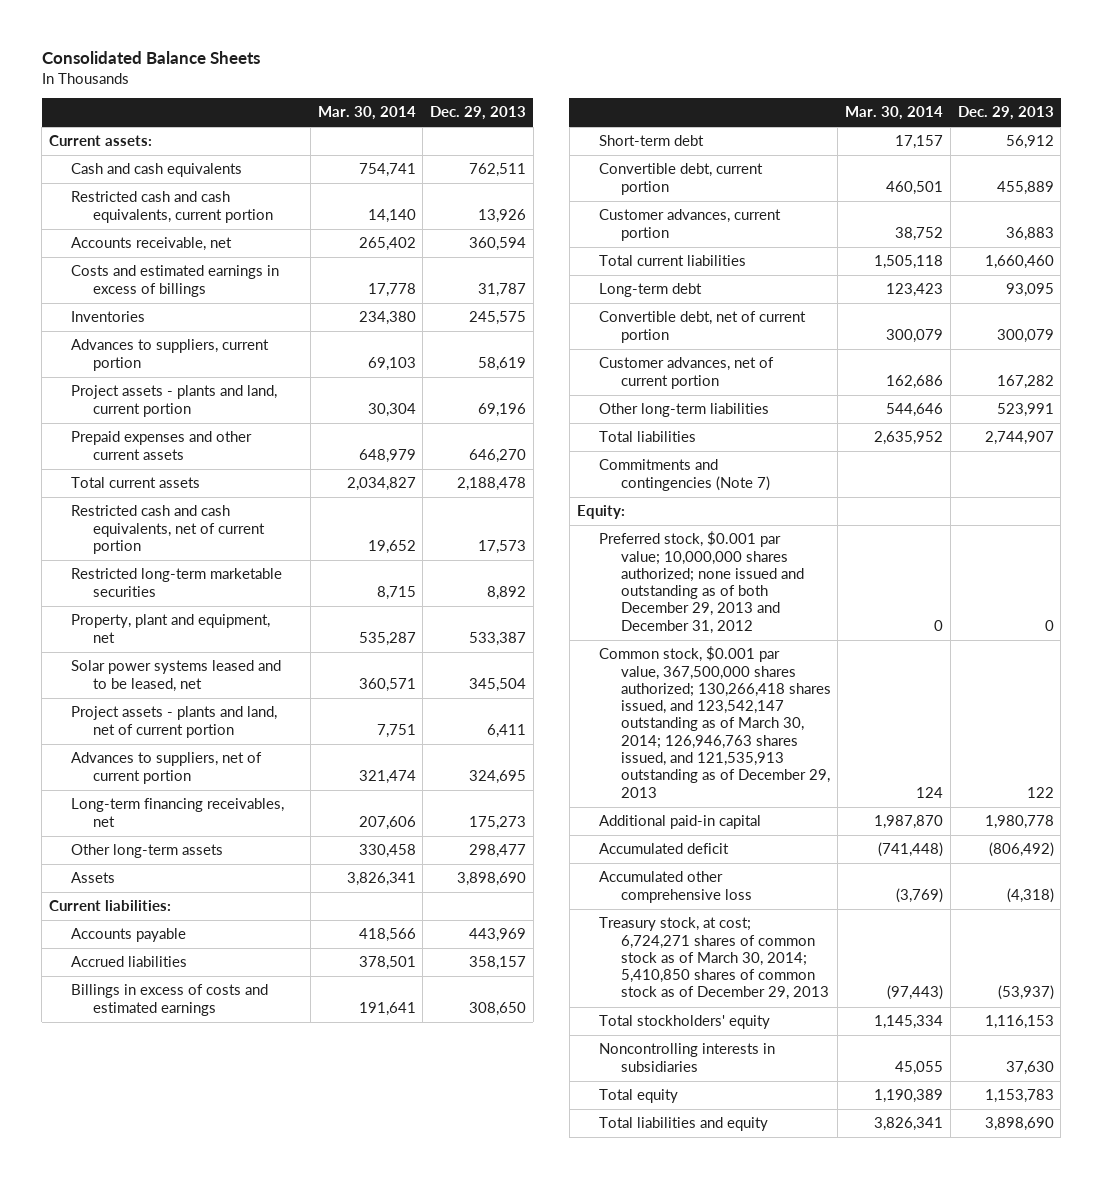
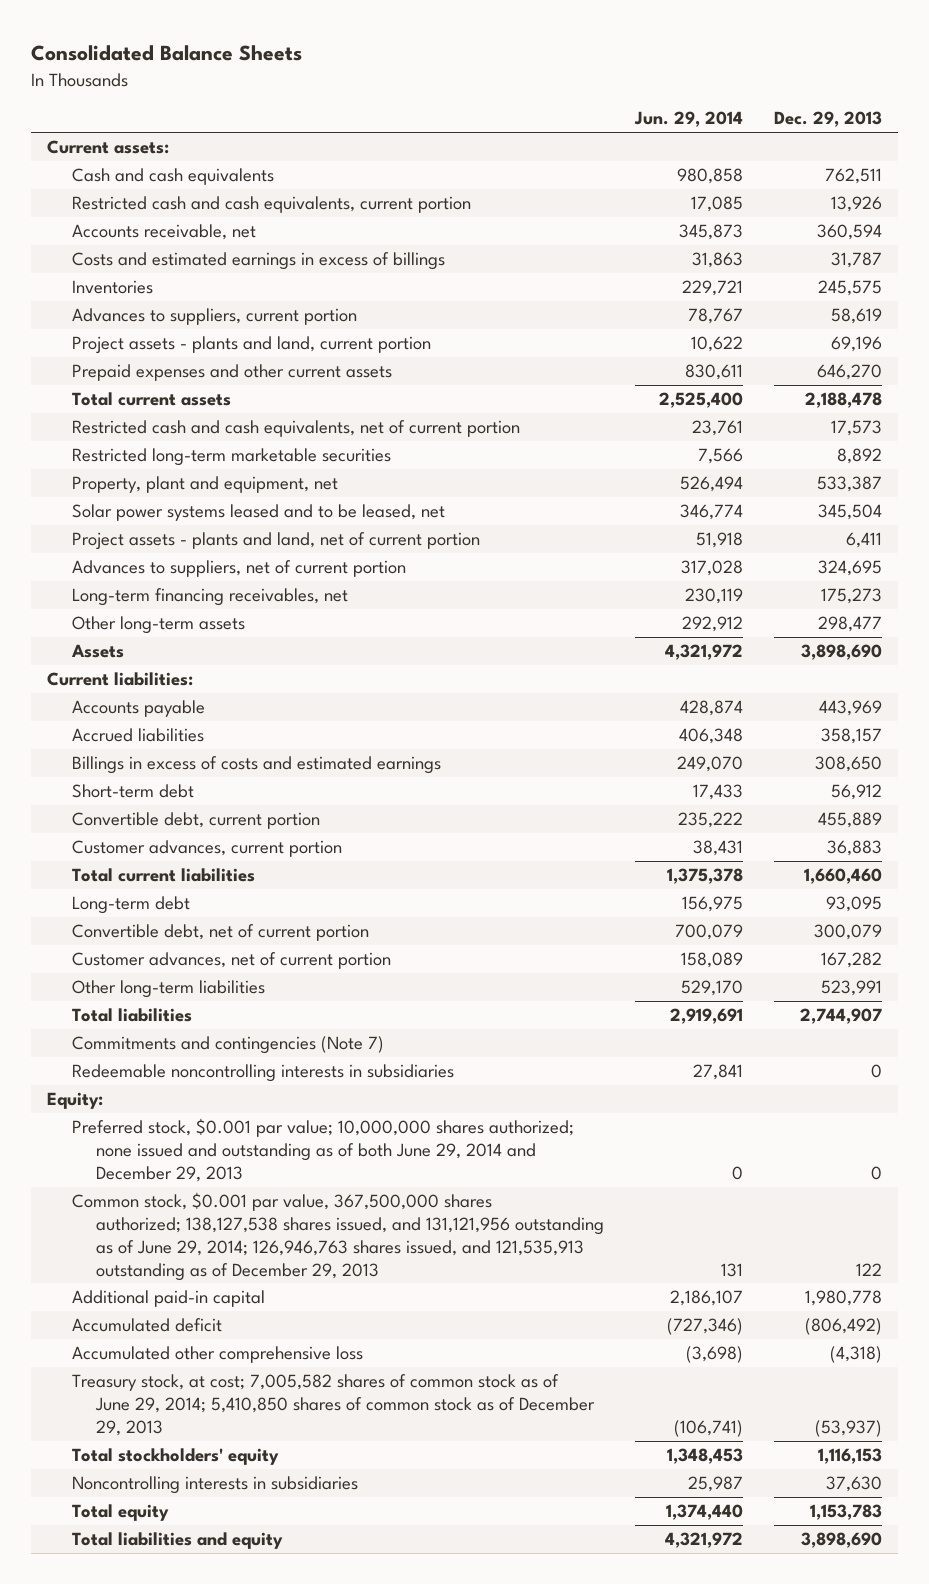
- | Mar. 30, 2014 | Dec. 29, 2013
+ | Jun. 29, 2014 | Dec. 29, 2013
+ Redeemable noncontrolling interests in subsidiaries | 27,841 | 0
- Preferred stock, $0.001 par value; 10,000,000 shares authorized; none issued and outstanding as of both December 29, 2013 and December 31, 2012 | 0 | 0
- Common stock, $0.001 par value, 367,500,000 shares authorized; 130,266,418 shares issued, and 123,542,147 outstanding as of March 30, 2014; 126,946,763 shares issued, and 121,535,913 outstanding as of December 29, 2013 | 124 | 122
+ Preferred stock, $0.001 par value; 10,000,000 shares authorized; none issued and outstanding as of both June 29, 2014 and December 29, 2013 | 0 | 0
+ Common stock, $0.001 par value, 367,500,000 shares authorized; 138,127,538 shares issued, and 131,121,956 outstanding as of June 29, 2014; 126,946,763 shares issued, and 121,535,913 outstanding as of December 29, 2013 | 131 | 122
- Treasury stock, at cost; 6,724,271 shares of common stock as of March 30, 2014; 5,410,850 shares of common stock as of December 29, 2013 | (97,443) | (53,937)
+ Treasury stock, at cost; 7,005,582 shares of common stock as of June 29, 2014; 5,410,850 shares of common stock as of December 29, 2013 | (106,741) | (53,937)

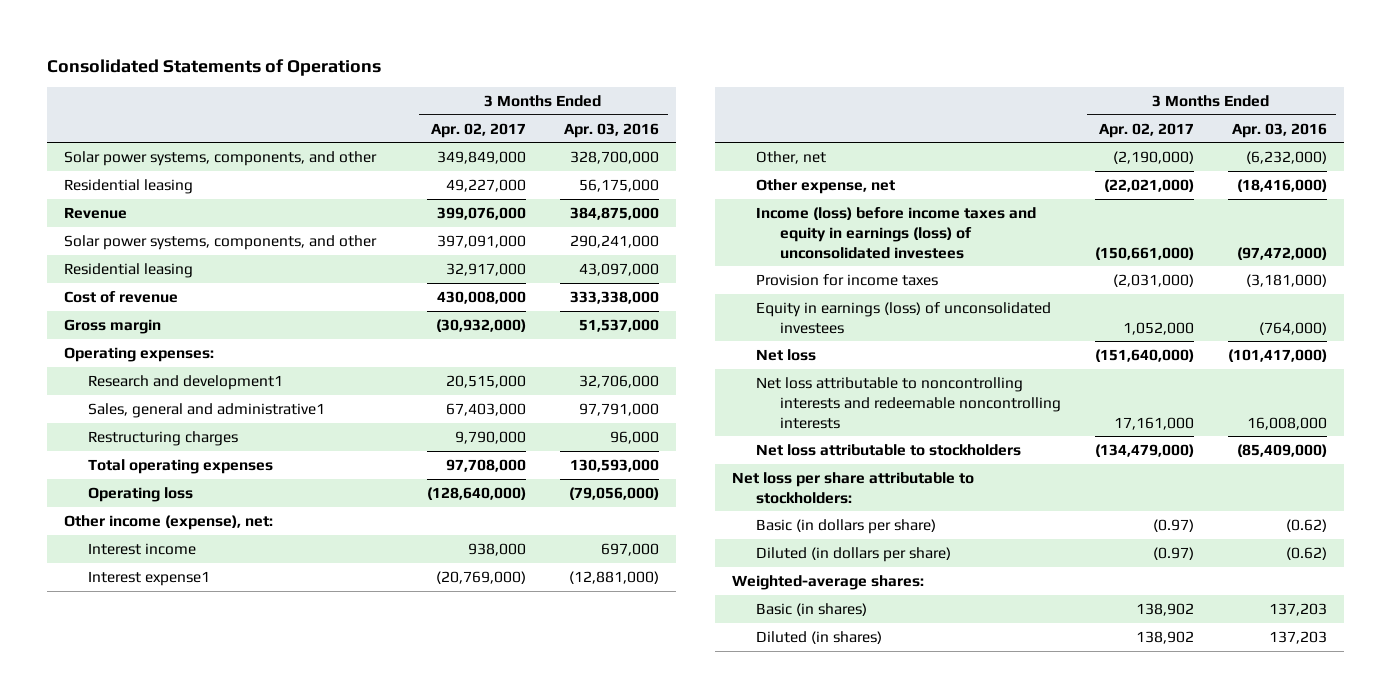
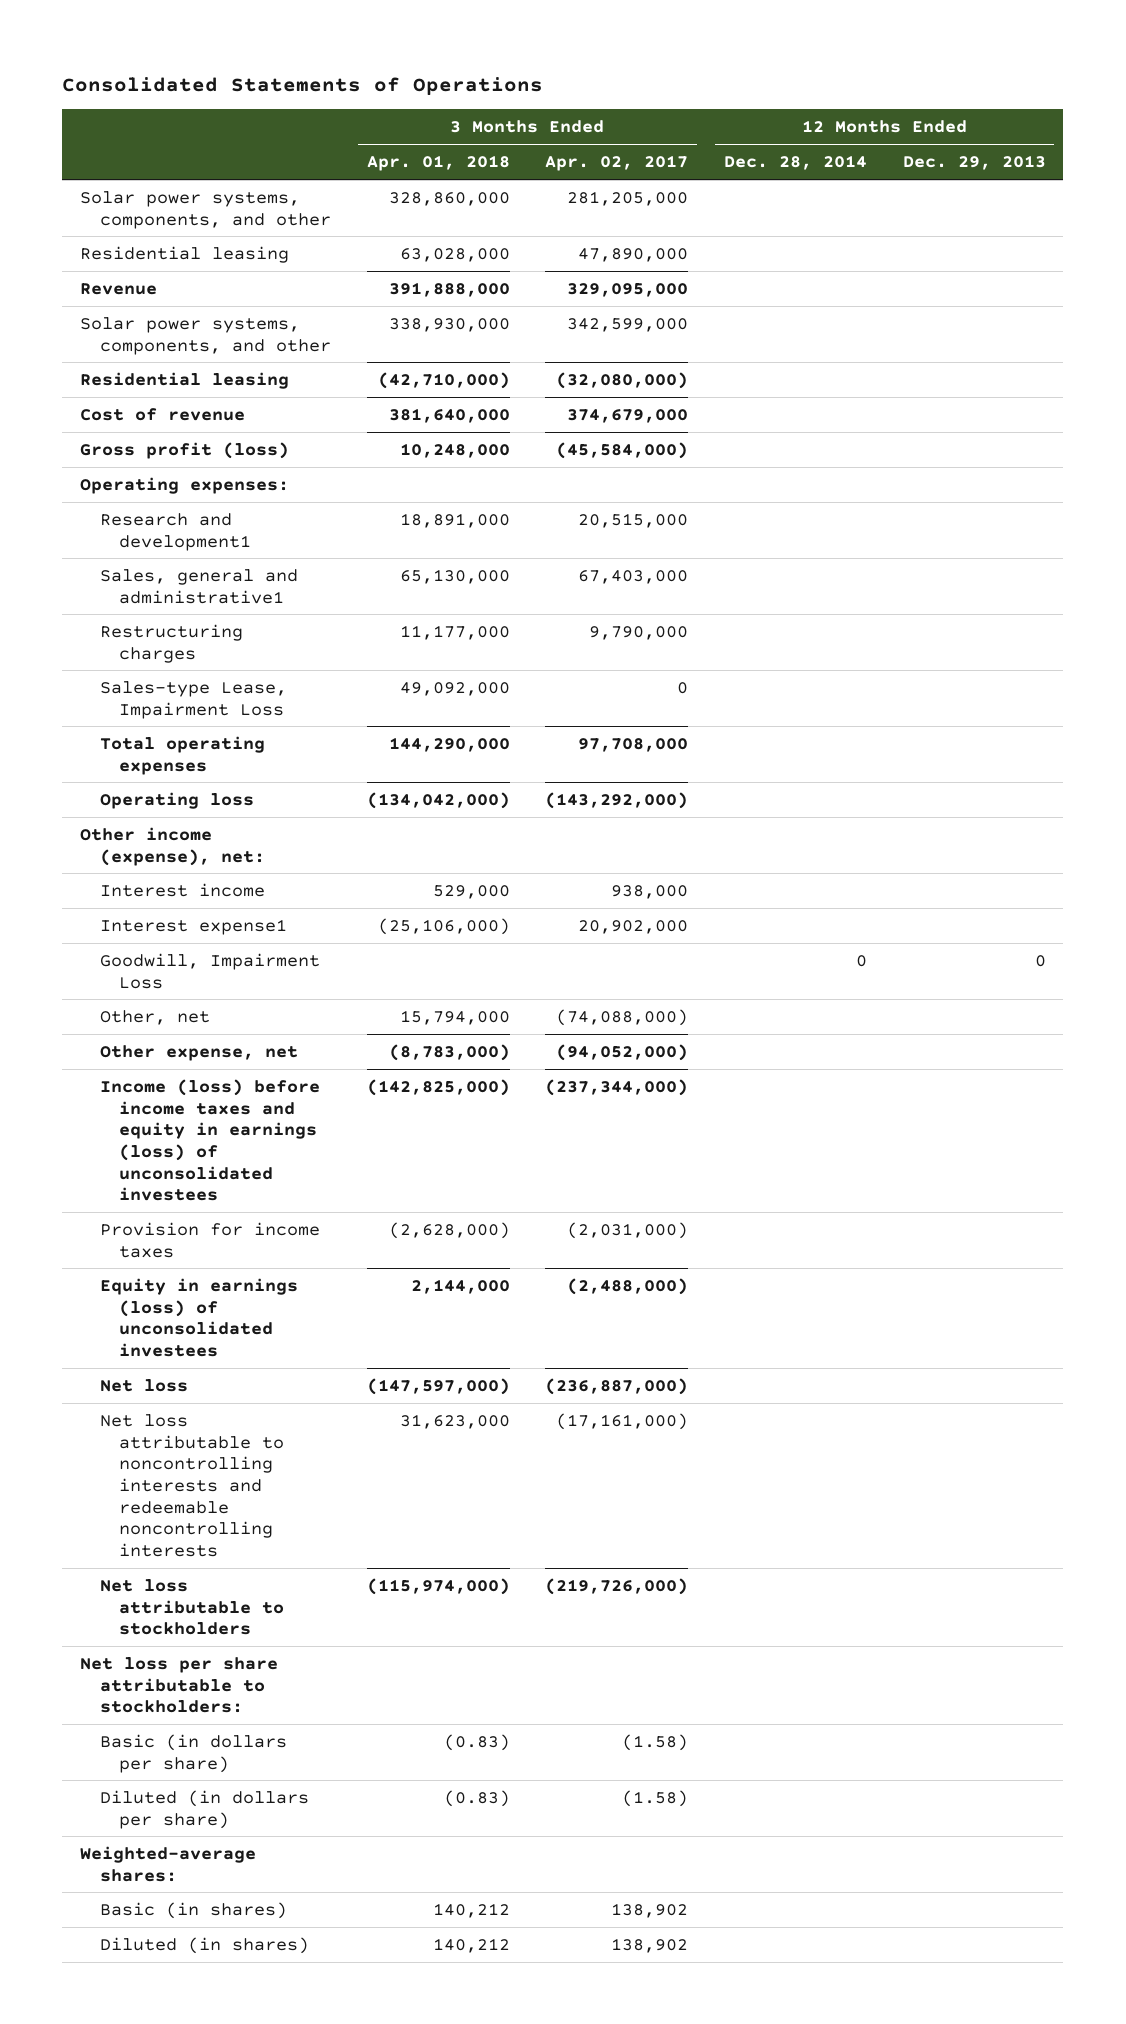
- | 3 Months Ended Apr. 02, 2017 | 3 Months Ended Apr. 03, 2016
+ | 3 Months Ended Apr. 01, 2018 | 3 Months Ended Apr. 02, 2017 | 12 Months Ended Dec. 28, 2014 | 12 Months Ended Dec. 29, 2013
- Solar power systems, components, and other | 349,849,000 | 328,700,000
- Residential leasing | 49,227,000 | 56,175,000
- Revenue | 399,076,000 | 384,875,000
- Solar power systems, components, and other | 397,091,000 | 290,241,000
- Residential leasing | 32,917,000 | 43,097,000
- Cost of revenue | 430,008,000 | 333,338,000
- Gross margin | (30,932,000) | 51,537,000
+ Solar power systems, components, and other | 328,860,000 | 281,205,000 | |
+ Residential leasing | 63,028,000 | 47,890,000 | |
+ Revenue | 391,888,000 | 329,095,000 | |
+ Solar power systems, components, and other | 338,930,000 | 342,599,000 | |
+ Residential leasing | (42,710,000) | (32,080,000) | |
+ Cost of revenue | 381,640,000 | 374,679,000 | |
+ Gross profit (loss) | 10,248,000 | (45,584,000) | |
+ Sales-type Lease, Impairment Loss | 49,092,000 | 0 | |
- Operating loss | (128,640,000) | (79,056,000)
+ Operating loss | (134,042,000) | (143,292,000) | |
- Interest expense1 | (20,769,000) | (12,881,000)
- Other, net | (2,190,000) | (6,232,000)
- Other expense, net | (22,021,000) | (18,416,000)
- Income (loss) before income taxes and equity in earnings (loss) of unconsolidated investees | (150,661,000) | (97,472,000)
+ Interest expense1 | (25,106,000) | 20,902,000 | |
+ Goodwill, Impairment Loss | | | 0 | 0
+ Other, net | 15,794,000 | (74,088,000) | |
+ Other expense, net | (8,783,000) | (94,052,000) | |
+ Income (loss) before income taxes and equity in earnings (loss) of unconsolidated investees | (142,825,000) | (237,344,000) | |
- Equity in earnings (loss) of unconsolidated investees | 1,052,000 | (764,000)
- Net loss | (151,640,000) | (101,417,000)
- Net loss attributable to noncontrolling interests and redeemable noncontrolling interests | 17,161,000 | 16,008,000
- Net loss attributable to stockholders | (134,479,000) | (85,409,000)
+ Equity in earnings (loss) of unconsolidated investees | 2,144,000 | (2,488,000) | |
+ Net loss | (147,597,000) | (236,887,000) | |
+ Net loss attributable to noncontrolling interests and redeemable noncontrolling interests | 31,623,000 | (17,161,000) | |
+ Net loss attributable to stockholders | (115,974,000) | (219,726,000) | |
- Basic (in dollars per share) | (0.97) | (0.62)
- Diluted (in dollars per share) | (0.97) | (0.62)
+ Basic (in dollars per share) | (0.83) | (1.58) | |
+ Diluted (in dollars per share) | (0.83) | (1.58) | |

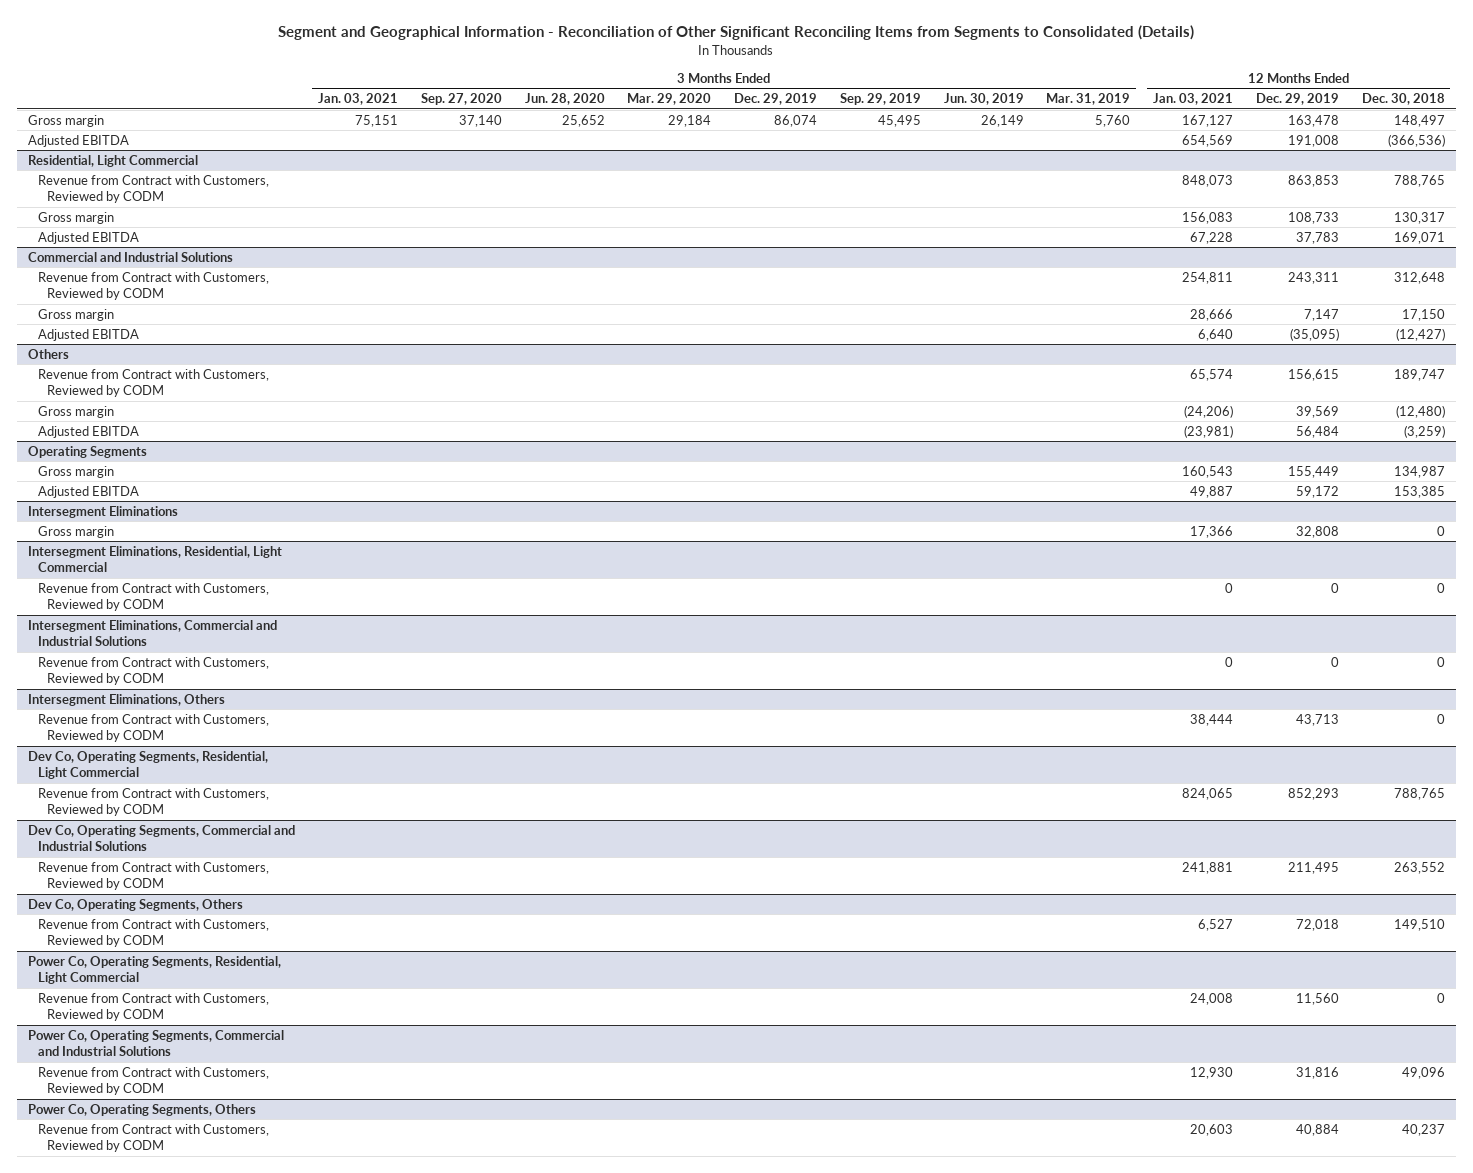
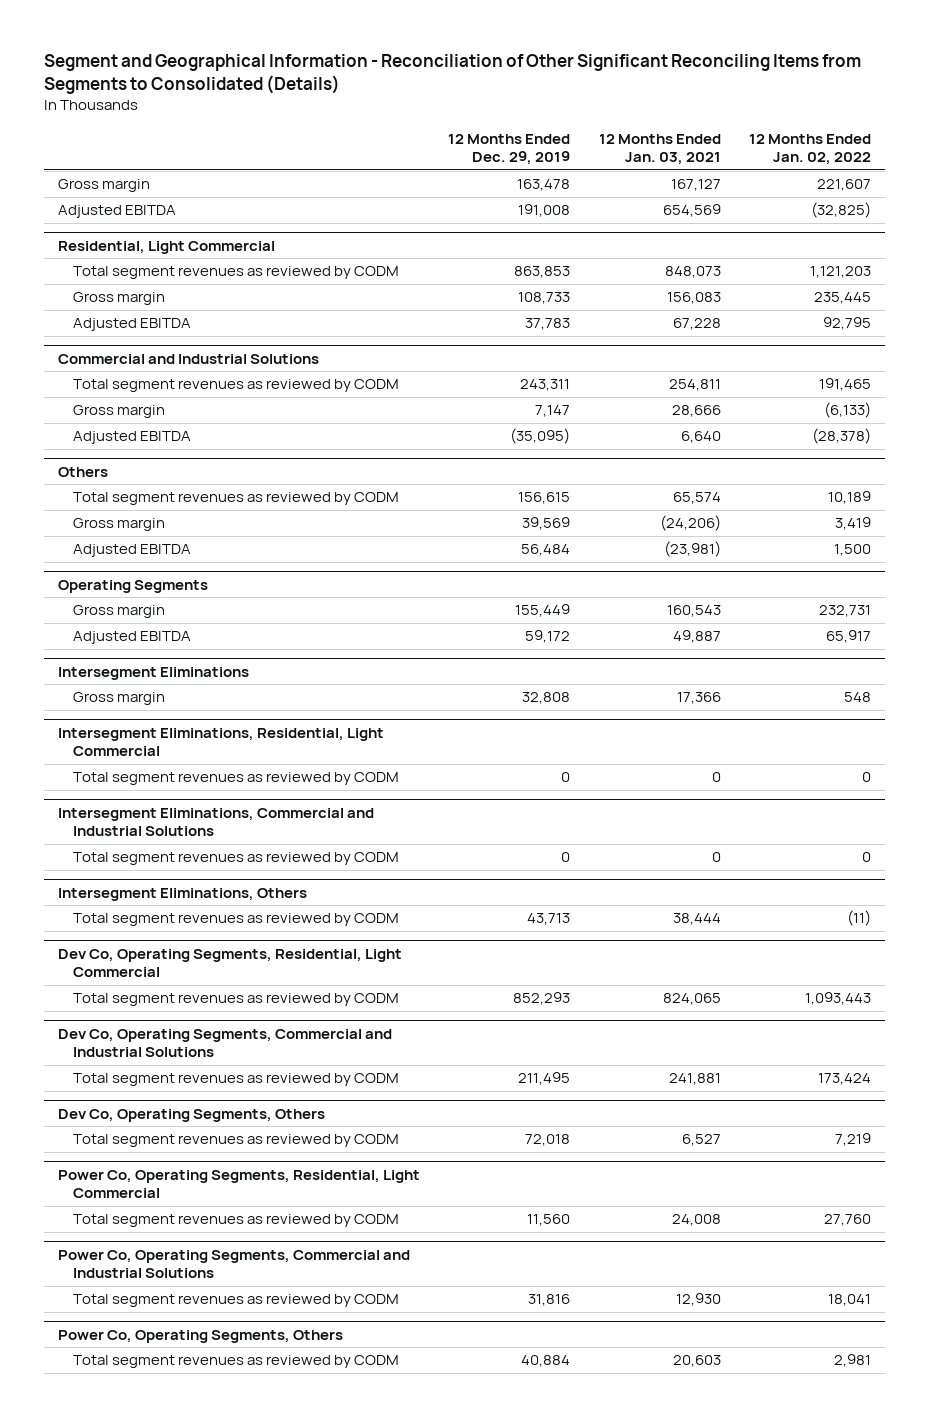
- | 3 Months Ended Jan. 03, 2021 | 3 Months Ended Sep. 27, 2020 | 3 Months Ended Jun. 28, 2020 | 3 Months Ended Mar. 29, 2020 | 3 Months Ended Dec. 29, 2019 | 3 Months Ended Sep. 29, 2019 | 3 Months Ended Jun. 30, 2019 | 3 Months Ended Mar. 31, 2019 | 12 Months Ended Jan. 03, 2021 | 12 Months Ended Dec. 29, 2019 | 12 Months Ended Dec. 30, 2018
+ | 12 Months Ended Dec. 29, 2019 | 12 Months Ended Jan. 03, 2021 | 12 Months Ended Jan. 02, 2022
@ Residential, Light Commercial
- Revenue from Contract with Customers, Reviewed by CODM | | | | | | | | | 848,073 | 863,853 | 788,765
+ Total segment revenues as reviewed by CODM | 863,853 | 848,073 | 1,121,203
@ Commercial and Industrial Solutions
- Revenue from Contract with Customers, Reviewed by CODM | | | | | | | | | 254,811 | 243,311 | 312,648
+ Total segment revenues as reviewed by CODM | 243,311 | 254,811 | 191,465
@ Others
- Revenue from Contract with Customers, Reviewed by CODM | | | | | | | | | 65,574 | 156,615 | 189,747
+ Total segment revenues as reviewed by CODM | 156,615 | 65,574 | 10,189
@ Intersegment Eliminations, Residential, Light Commercial
- Revenue from Contract with Customers, Reviewed by CODM | | | | | | | | | 0 | 0 | 0
+ Total segment revenues as reviewed by CODM | 0 | 0 | 0
@ Intersegment Eliminations, Commercial and Industrial Solutions
- Revenue from Contract with Customers, Reviewed by CODM | | | | | | | | | 0 | 0 | 0
+ Total segment revenues as reviewed by CODM | 0 | 0 | 0
@ Intersegment Eliminations, Others
- Revenue from Contract with Customers, Reviewed by CODM | | | | | | | | | 38,444 | 43,713 | 0
+ Total segment revenues as reviewed by CODM | 43,713 | 38,444 | (11)
@ Dev Co, Operating Segments, Residential, Light Commercial
- Revenue from Contract with Customers, Reviewed by CODM | | | | | | | | | 824,065 | 852,293 | 788,765
+ Total segment revenues as reviewed by CODM | 852,293 | 824,065 | 1,093,443
@ Dev Co, Operating Segments, Commercial and Industrial Solutions
- Revenue from Contract with Customers, Reviewed by CODM | | | | | | | | | 241,881 | 211,495 | 263,552
+ Total segment revenues as reviewed by CODM | 211,495 | 241,881 | 173,424
@ Dev Co, Operating Segments, Others
- Revenue from Contract with Customers, Reviewed by CODM | | | | | | | | | 6,527 | 72,018 | 149,510
+ Total segment revenues as reviewed by CODM | 72,018 | 6,527 | 7,219
@ Power Co, Operating Segments, Residential, Light Commercial
- Revenue from Contract with Customers, Reviewed by CODM | | | | | | | | | 24,008 | 11,560 | 0
+ Total segment revenues as reviewed by CODM | 11,560 | 24,008 | 27,760
@ Power Co, Operating Segments, Commercial and Industrial Solutions
- Revenue from Contract with Customers, Reviewed by CODM | | | | | | | | | 12,930 | 31,816 | 49,096
+ Total segment revenues as reviewed by CODM | 31,816 | 12,930 | 18,041
@ Power Co, Operating Segments, Others
- Revenue from Contract with Customers, Reviewed by CODM | | | | | | | | | 20,603 | 40,884 | 40,237
+ Total segment revenues as reviewed by CODM | 40,884 | 20,603 | 2,981

